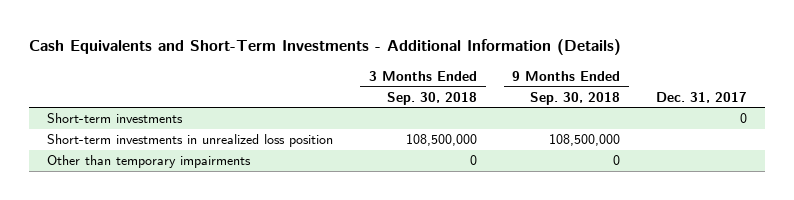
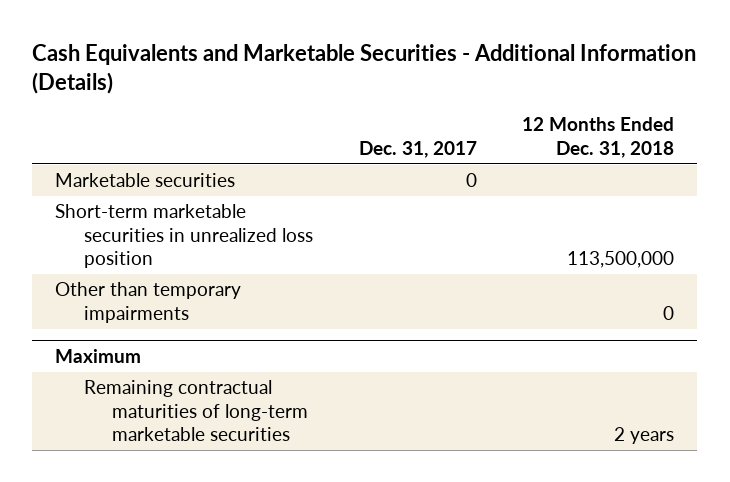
- Cash Equivalents and Short-Term Investments - Additional Information (Details)
+ Cash Equivalents and Marketable Securities - Additional Information (Details)
- | 3 Months Ended Sep. 30, 2018 | 9 Months Ended Sep. 30, 2018 | Dec. 31, 2017
+ | Dec. 31, 2017 | 12 Months Ended Dec. 31, 2018
- Short-term investments | | | 0
- Short-term investments in unrealized loss position | 108,500,000 | 108,500,000 |
+ Marketable securities | 0 |
+ Short-term marketable securities in unrealized loss position | | 113,500,000
+ Maximum
+ Remaining contractual maturities of long-term marketable securities | | 2 years

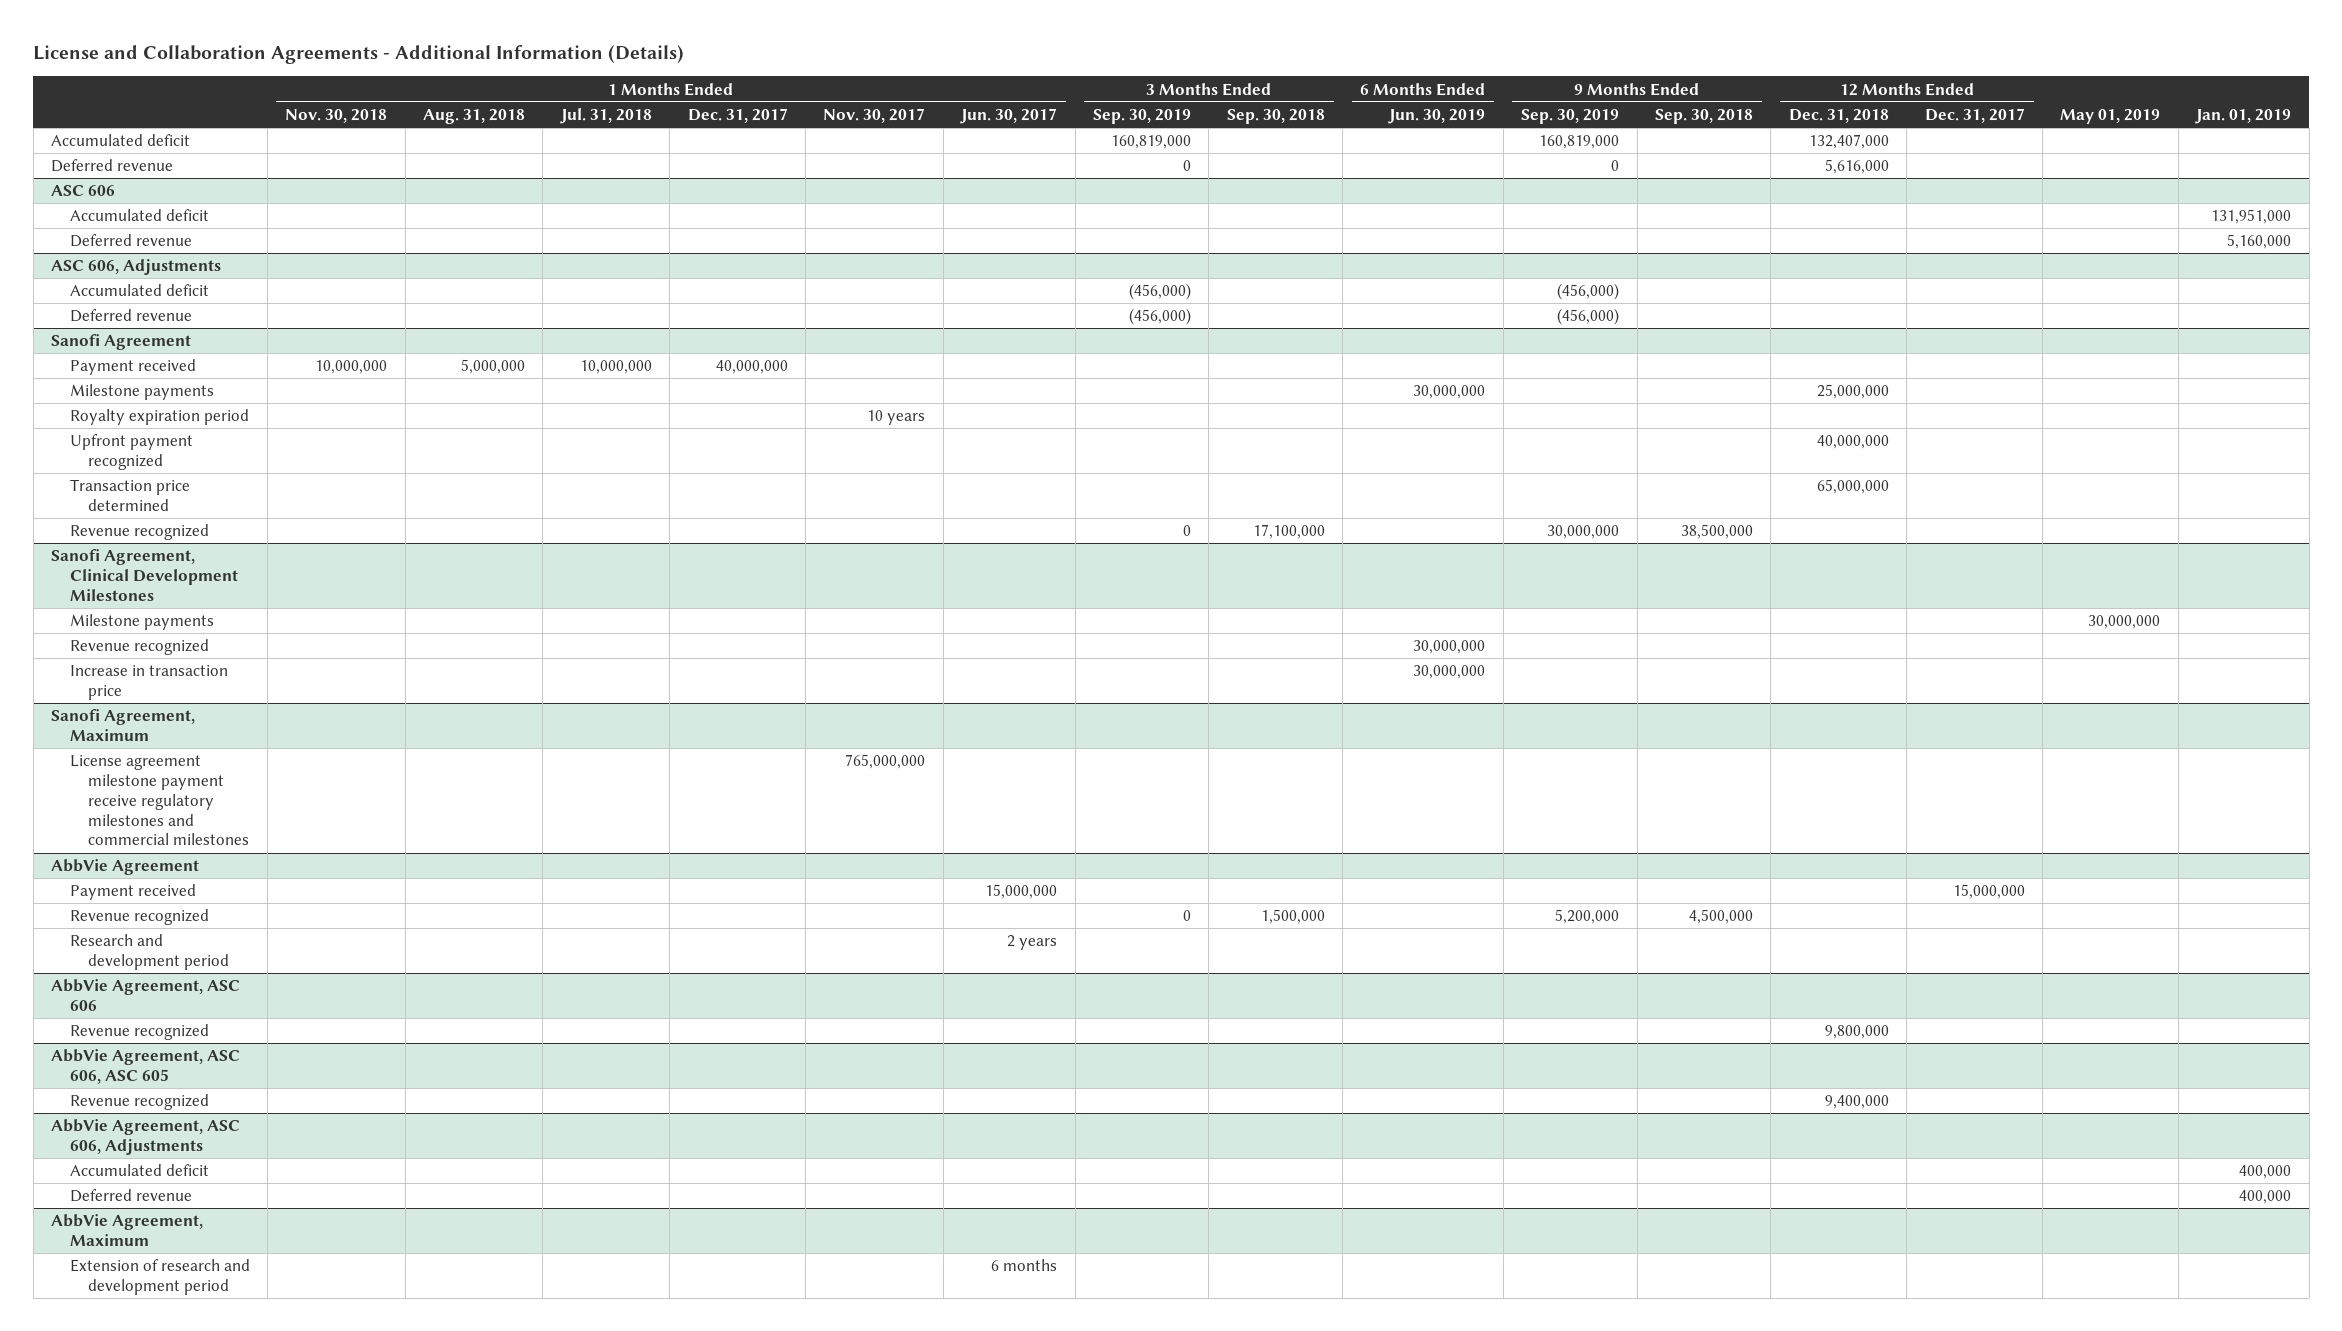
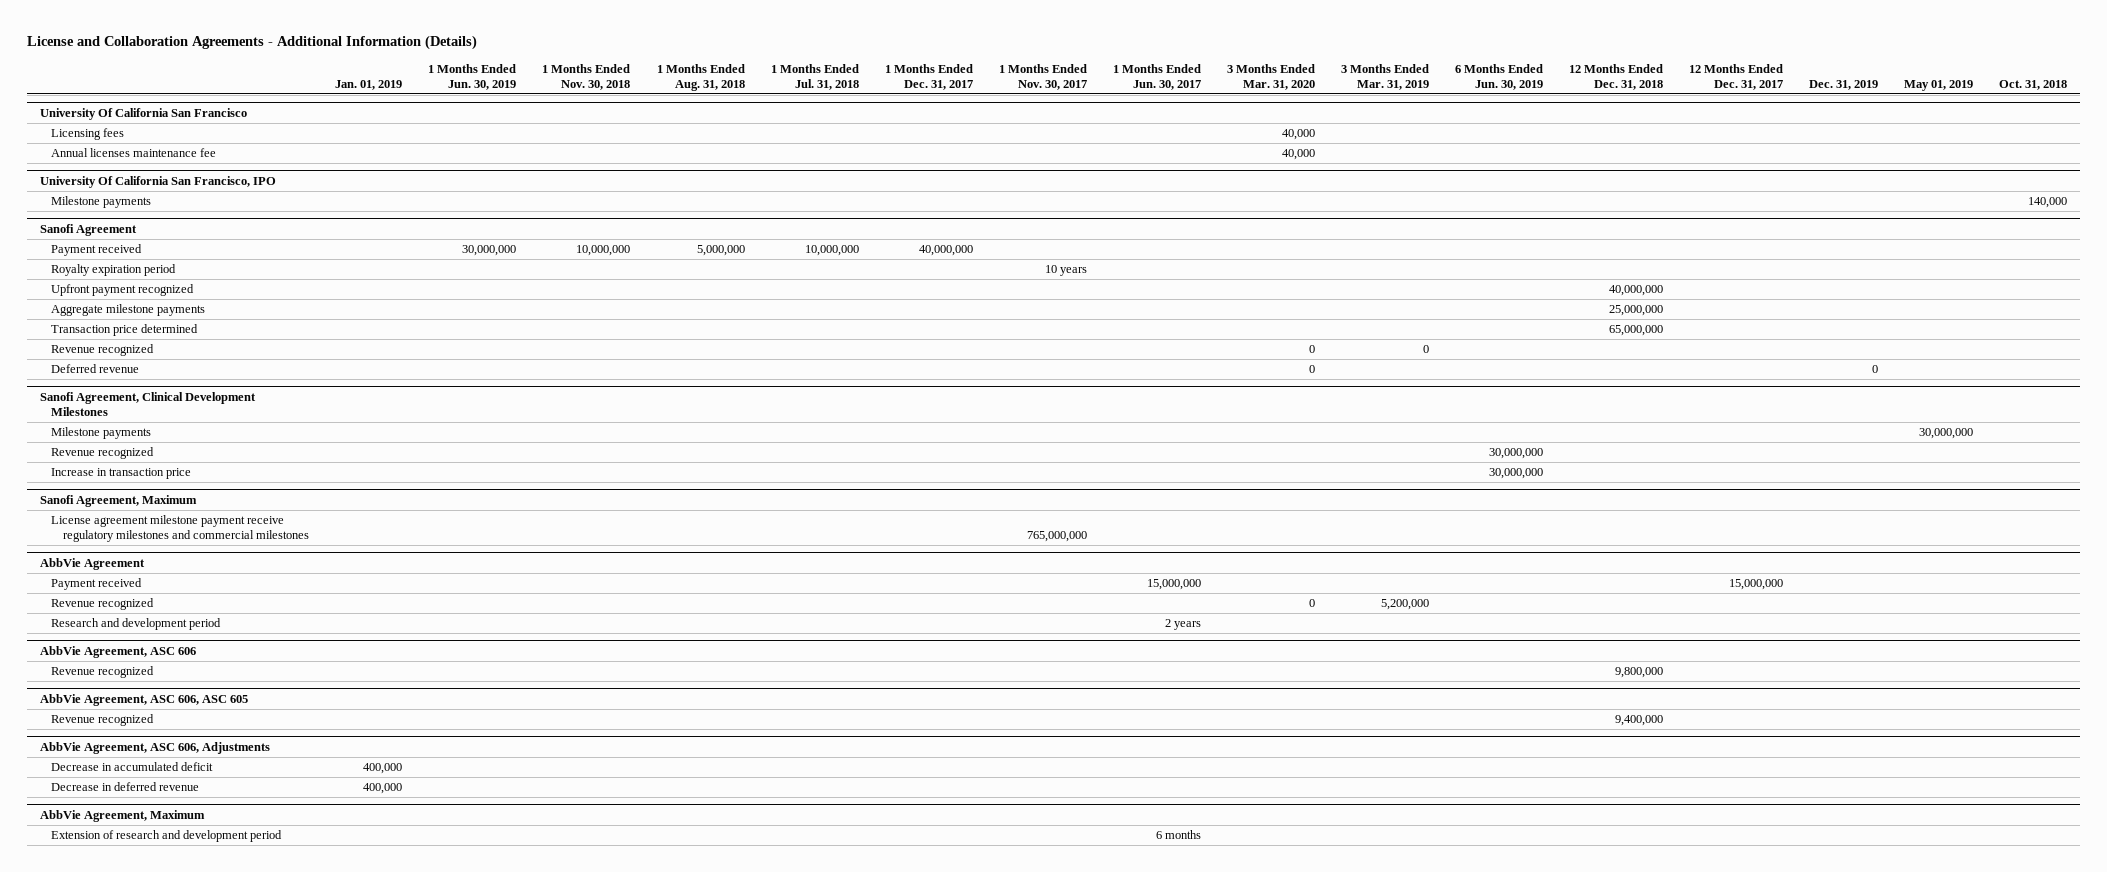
- | 1 Months Ended Nov. 30, 2018 | 1 Months Ended Aug. 31, 2018 | 1 Months Ended Jul. 31, 2018 | 1 Months Ended Dec. 31, 2017 | 1 Months Ended Nov. 30, 2017 | 1 Months Ended Jun. 30, 2017 | 3 Months Ended Sep. 30, 2019 | 3 Months Ended Sep. 30, 2018 | 6 Months Ended Jun. 30, 2019 | 9 Months Ended Sep. 30, 2019 | 9 Months Ended Sep. 30, 2018 | 12 Months Ended Dec. 31, 2018 | 12 Months Ended Dec. 31, 2017 | May 01, 2019 | Jan. 01, 2019
+ | Jan. 01, 2019 | 1 Months Ended Jun. 30, 2019 | 1 Months Ended Nov. 30, 2018 | 1 Months Ended Aug. 31, 2018 | 1 Months Ended Jul. 31, 2018 | 1 Months Ended Dec. 31, 2017 | 1 Months Ended Nov. 30, 2017 | 1 Months Ended Jun. 30, 2017 | 3 Months Ended Mar. 31, 2020 | 3 Months Ended Mar. 31, 2019 | 6 Months Ended Jun. 30, 2019 | 12 Months Ended Dec. 31, 2018 | 12 Months Ended Dec. 31, 2017 | Dec. 31, 2019 | May 01, 2019 | Oct. 31, 2018
- Accumulated deficit | | | | | | | 160,819,000 | | | 160,819,000 | | 132,407,000 | | |
- Deferred revenue | | | | | | | 0 | | | 0 | | 5,616,000 | | |
- ASC 606
- Accumulated deficit | | | | | | | | | | | | | | | 131,951,000
- Deferred revenue | | | | | | | | | | | | | | | 5,160,000
- ASC 606, Adjustments
- Accumulated deficit | | | | | | | (456,000) | | | (456,000) | | | | |
- Deferred revenue | | | | | | | (456,000) | | | (456,000) | | | | |
+ University Of California San Francisco
+ Licensing fees | | | | | | | | | 40,000 | | | | | | |
+ Annual licenses maintenance fee | | | | | | | | | 40,000 | | | | | | |
+ University Of California San Francisco, IPO
+ Milestone payments | | | | | | | | | | | | | | | | 140,000
@ Sanofi Agreement
- Milestone payments | | | | | | | | | 30,000,000 | | | 25,000,000 | | |
+ Aggregate milestone payments | | | | | | | | | | | | 25,000,000 | | | |
+ Deferred revenue | | | | | | | | | 0 | | | | | 0 | |
@ AbbVie Agreement, ASC 606, Adjustments
- Accumulated deficit | | | | | | | | | | | | | | | 400,000
- Deferred revenue | | | | | | | | | | | | | | | 400,000
+ Decrease in accumulated deficit | 400,000 | | | | | | | | | | | | | | |
+ Decrease in deferred revenue | 400,000 | | | | | | | | | | | | | | |

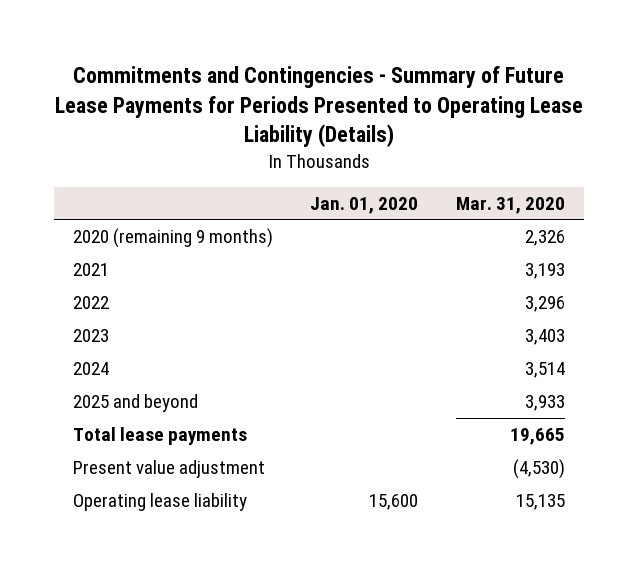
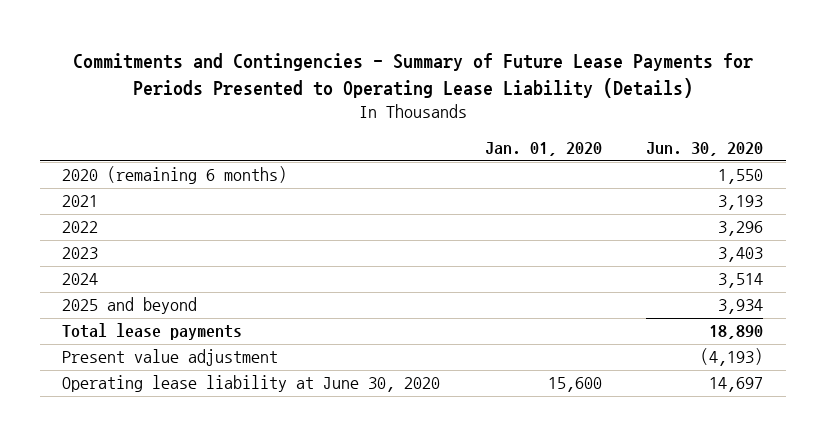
- | Jan. 01, 2020 | Mar. 31, 2020
+ | Jan. 01, 2020 | Jun. 30, 2020
- 2020 (remaining 9 months) | | 2,326
+ 2020 (remaining 6 months) | | 1,550
- Operating lease liability | 15,600 | 15,135
+ Operating lease liability at June 30, 2020 | 15,600 | 14,697

